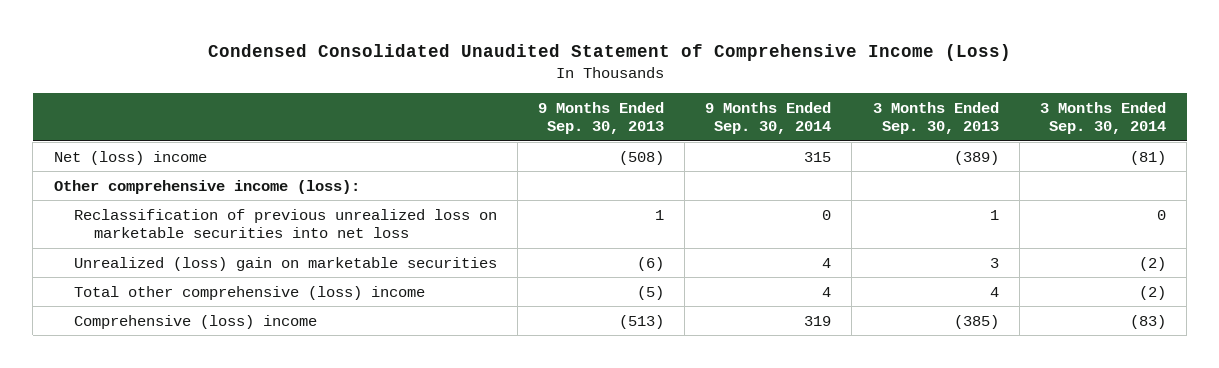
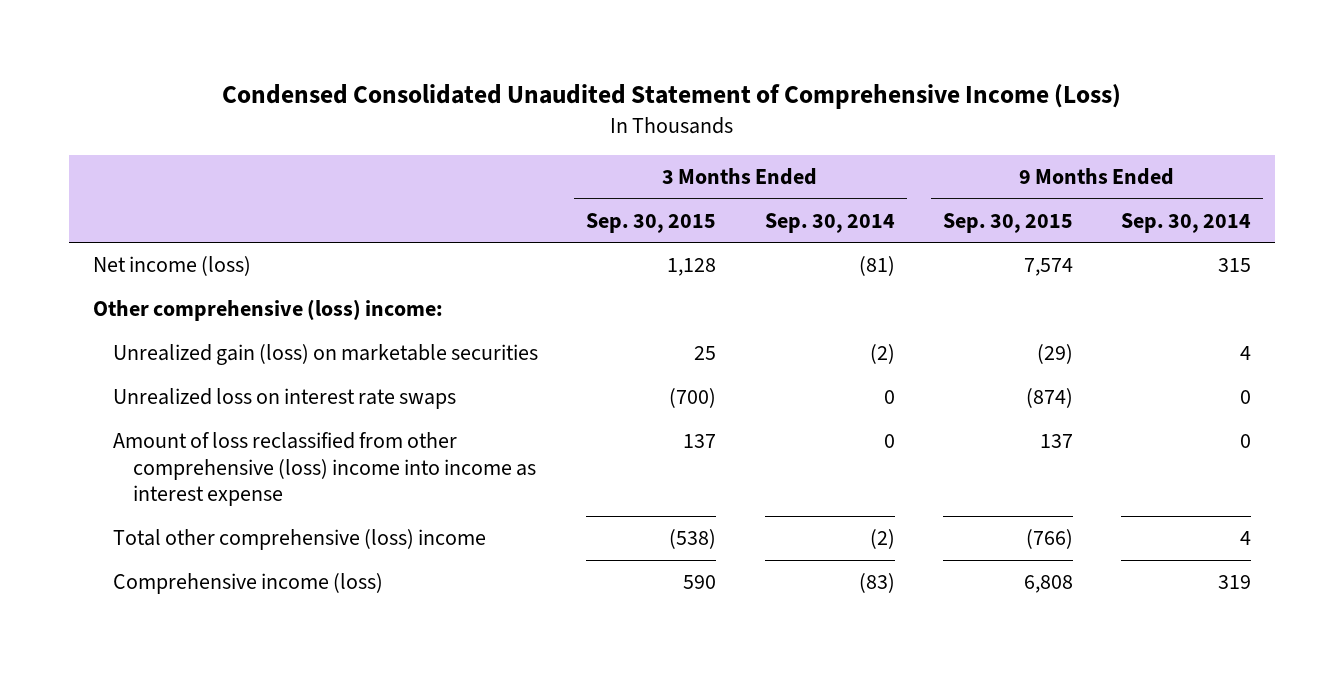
- | 9 Months Ended Sep. 30, 2013 | 9 Months Ended Sep. 30, 2014 | 3 Months Ended Sep. 30, 2013 | 3 Months Ended Sep. 30, 2014
+ | 3 Months Ended Sep. 30, 2015 | 3 Months Ended Sep. 30, 2014 | 9 Months Ended Sep. 30, 2015 | 9 Months Ended Sep. 30, 2014
- Net (loss) income | (508) | 315 | (389) | (81)
- Other comprehensive income (loss):
- Reclassification of previous unrealized loss on marketable securities into net loss | 1 | 0 | 1 | 0
- Unrealized (loss) gain on marketable securities | (6) | 4 | 3 | (2)
+ Net income (loss) | 1,128 | (81) | 7,574 | 315
+ Other comprehensive (loss) income:
+ Unrealized gain (loss) on marketable securities | 25 | (2) | (29) | 4
+ Unrealized loss on interest rate swaps | (700) | 0 | (874) | 0
+ Amount of loss reclassified from other comprehensive (loss) income into income as interest expense | 137 | 0 | 137 | 0
- Comprehensive (loss) income | (513) | 319 | (385) | (83)
+ Comprehensive income (loss) | 590 | (83) | 6,808 | 319

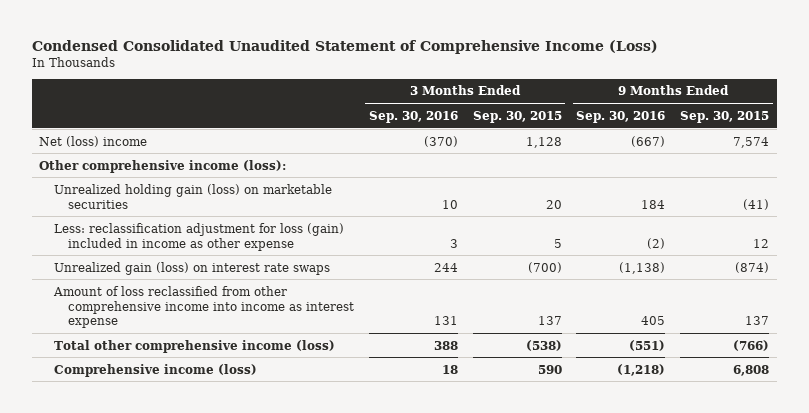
- | 3 Months Ended Sep. 30, 2015 | 3 Months Ended Sep. 30, 2014 | 9 Months Ended Sep. 30, 2015 | 9 Months Ended Sep. 30, 2014
+ | 3 Months Ended Sep. 30, 2016 | 3 Months Ended Sep. 30, 2015 | 9 Months Ended Sep. 30, 2016 | 9 Months Ended Sep. 30, 2015
- Net income (loss) | 1,128 | (81) | 7,574 | 315
- Other comprehensive (loss) income:
- Unrealized gain (loss) on marketable securities | 25 | (2) | (29) | 4
- Unrealized loss on interest rate swaps | (700) | 0 | (874) | 0
- Amount of loss reclassified from other comprehensive (loss) income into income as interest expense | 137 | 0 | 137 | 0
- Total other comprehensive (loss) income | (538) | (2) | (766) | 4
+ Net (loss) income | (370) | 1,128 | (667) | 7,574
+ Other comprehensive income (loss):
+ Unrealized holding gain (loss) on marketable securities | 10 | 20 | 184 | (41)
+ Less: reclassification adjustment for loss (gain) included in income as other expense | 3 | 5 | (2) | 12
+ Unrealized gain (loss) on interest rate swaps | 244 | (700) | (1,138) | (874)
+ Amount of loss reclassified from other comprehensive income into income as interest expense | 131 | 137 | 405 | 137
+ Total other comprehensive income (loss) | 388 | (538) | (551) | (766)

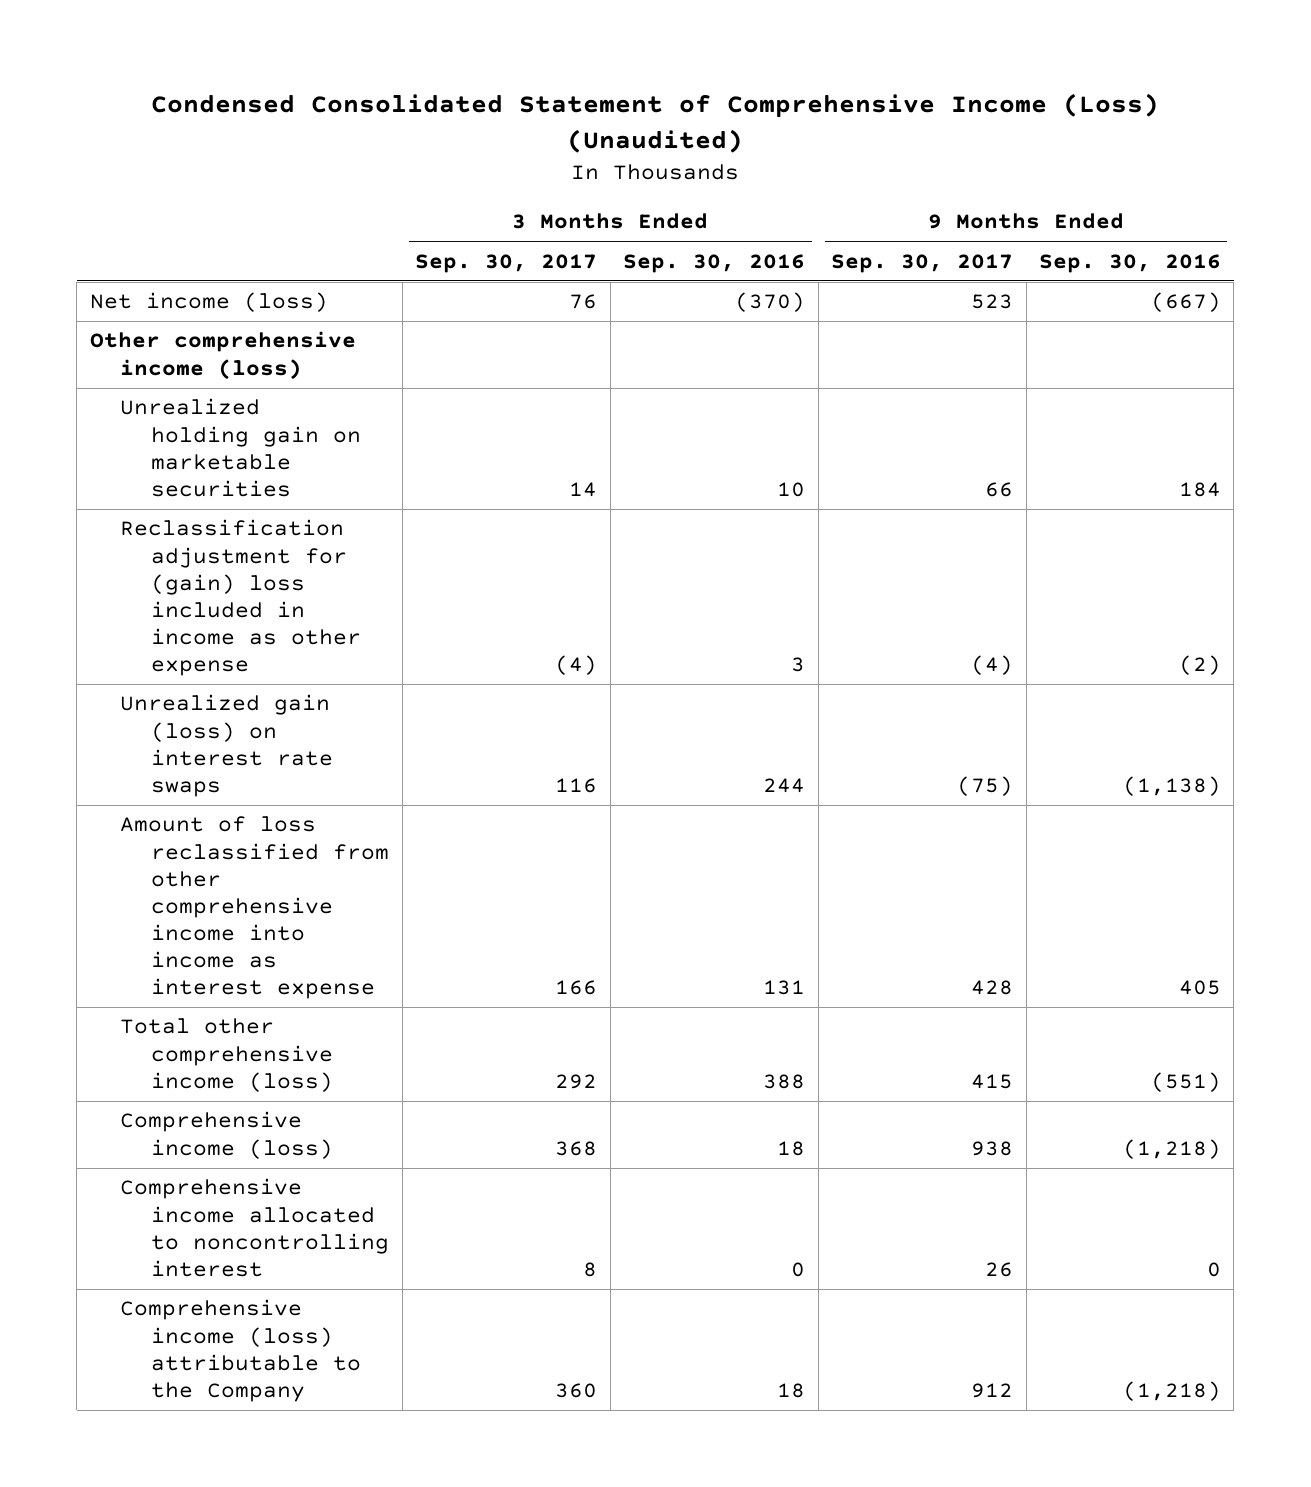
- Condensed Consolidated Unaudited Statement of Comprehensive Income (Loss)
+ Condensed Consolidated Statement of Comprehensive Income (Loss) (Unaudited)
- | 3 Months Ended Sep. 30, 2016 | 3 Months Ended Sep. 30, 2015 | 9 Months Ended Sep. 30, 2016 | 9 Months Ended Sep. 30, 2015
+ | 3 Months Ended Sep. 30, 2017 | 3 Months Ended Sep. 30, 2016 | 9 Months Ended Sep. 30, 2017 | 9 Months Ended Sep. 30, 2016
- Net (loss) income | (370) | 1,128 | (667) | 7,574
- Other comprehensive income (loss):
- Unrealized holding gain (loss) on marketable securities | 10 | 20 | 184 | (41)
- Less: reclassification adjustment for loss (gain) included in income as other expense | 3 | 5 | (2) | 12
+ Net income (loss) | 76 | (370) | 523 | (667)
+ Other comprehensive income (loss)
+ Unrealized holding gain on marketable securities | 14 | 10 | 66 | 184
+ Reclassification adjustment for (gain) loss included in income as other expense | (4) | 3 | (4) | (2)
+ Comprehensive income allocated to noncontrolling interest | 8 | 0 | 26 | 0
+ Comprehensive income (loss) attributable to the Company | 360 | 18 | 912 | (1,218)

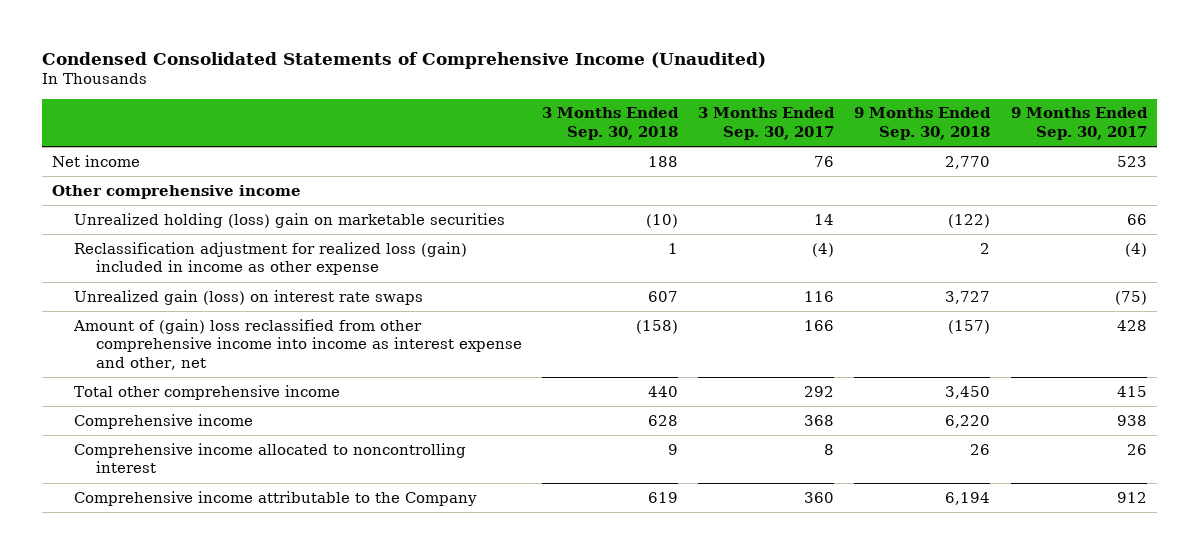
- Condensed Consolidated Statement of Comprehensive Income (Loss) (Unaudited)
+ Condensed Consolidated Statements of Comprehensive Income (Unaudited)
- | 3 Months Ended Sep. 30, 2017 | 3 Months Ended Sep. 30, 2016 | 9 Months Ended Sep. 30, 2017 | 9 Months Ended Sep. 30, 2016
+ | 3 Months Ended Sep. 30, 2018 | 3 Months Ended Sep. 30, 2017 | 9 Months Ended Sep. 30, 2018 | 9 Months Ended Sep. 30, 2017
- Net income (loss) | 76 | (370) | 523 | (667)
- Other comprehensive income (loss)
- Unrealized holding gain on marketable securities | 14 | 10 | 66 | 184
- Reclassification adjustment for (gain) loss included in income as other expense | (4) | 3 | (4) | (2)
+ Net income | 188 | 76 | 2,770 | 523
+ Other comprehensive income
+ Unrealized holding (loss) gain on marketable securities | (10) | 14 | (122) | 66
+ Reclassification adjustment for realized loss (gain) included in income as other expense | 1 | (4) | 2 | (4)
- Amount of loss reclassified from other comprehensive income into income as interest expense | 166 | 131 | 428 | 405
- Total other comprehensive income (loss) | 292 | 388 | 415 | (551)
- Comprehensive income (loss) | 368 | 18 | 938 | (1,218)
+ Amount of (gain) loss reclassified from other comprehensive income into income as interest expense and other, net | (158) | 166 | (157) | 428
+ Total other comprehensive income | 440 | 292 | 3,450 | 415
+ Comprehensive income | 628 | 368 | 6,220 | 938
- Comprehensive income (loss) attributable to the Company | 360 | 18 | 912 | (1,218)
+ Comprehensive income attributable to the Company | 619 | 360 | 6,194 | 912

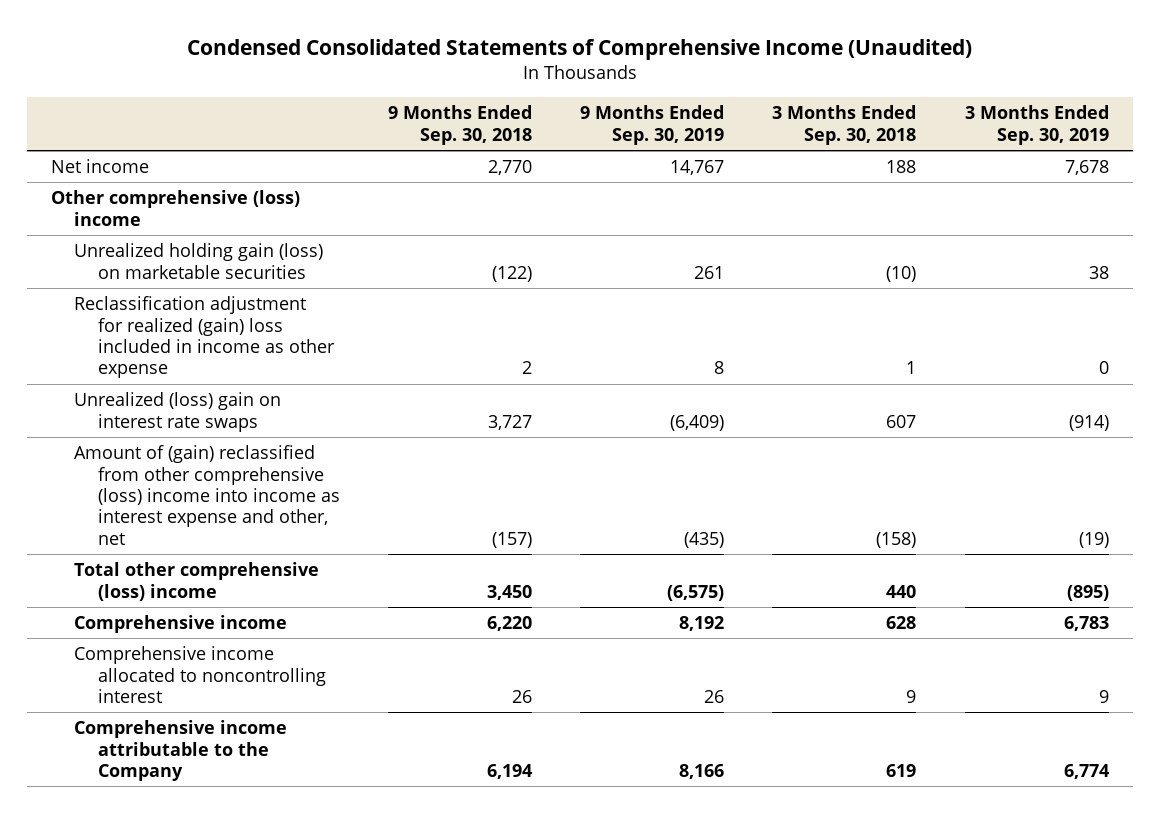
- | 3 Months Ended Sep. 30, 2018 | 3 Months Ended Sep. 30, 2017 | 9 Months Ended Sep. 30, 2018 | 9 Months Ended Sep. 30, 2017
+ | 9 Months Ended Sep. 30, 2018 | 9 Months Ended Sep. 30, 2019 | 3 Months Ended Sep. 30, 2018 | 3 Months Ended Sep. 30, 2019
- Other comprehensive income
- Unrealized holding (loss) gain on marketable securities | (10) | 14 | (122) | 66
- Reclassification adjustment for realized loss (gain) included in income as other expense | 1 | (4) | 2 | (4)
- Unrealized gain (loss) on interest rate swaps | 607 | 116 | 3,727 | (75)
- Amount of (gain) loss reclassified from other comprehensive income into income as interest expense and other, net | (158) | 166 | (157) | 428
- Total other comprehensive income | 440 | 292 | 3,450 | 415
+ Other comprehensive (loss) income
+ Unrealized holding gain (loss) on marketable securities | (122) | 261 | (10) | 38
+ Reclassification adjustment for realized (gain) loss included in income as other expense | 2 | 8 | 1 | 0
+ Unrealized (loss) gain on interest rate swaps | 3,727 | (6,409) | 607 | (914)
+ Amount of (gain) reclassified from other comprehensive (loss) income into income as interest expense and other, net | (157) | (435) | (158) | (19)
+ Total other comprehensive (loss) income | 3,450 | (6,575) | 440 | (895)

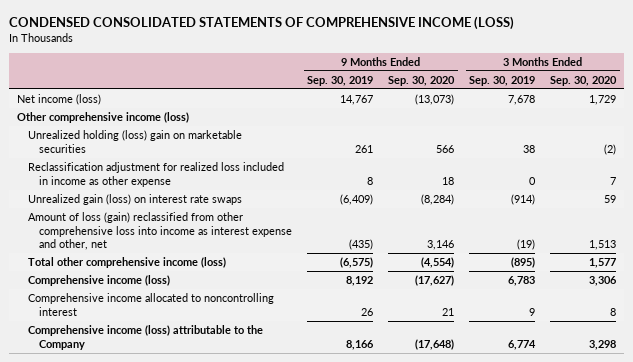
- Condensed Consolidated Statements of Comprehensive Income (Unaudited)
+ CONDENSED CONSOLIDATED STATEMENTS OF COMPREHENSIVE INCOME (LOSS)
- | 9 Months Ended Sep. 30, 2018 | 9 Months Ended Sep. 30, 2019 | 3 Months Ended Sep. 30, 2018 | 3 Months Ended Sep. 30, 2019
+ | 9 Months Ended Sep. 30, 2019 | 9 Months Ended Sep. 30, 2020 | 3 Months Ended Sep. 30, 2019 | 3 Months Ended Sep. 30, 2020
- Net income | 2,770 | 14,767 | 188 | 7,678
- Other comprehensive (loss) income
- Unrealized holding gain (loss) on marketable securities | (122) | 261 | (10) | 38
- Reclassification adjustment for realized (gain) loss included in income as other expense | 2 | 8 | 1 | 0
- Unrealized (loss) gain on interest rate swaps | 3,727 | (6,409) | 607 | (914)
- Amount of (gain) reclassified from other comprehensive (loss) income into income as interest expense and other, net | (157) | (435) | (158) | (19)
- Total other comprehensive (loss) income | 3,450 | (6,575) | 440 | (895)
- Comprehensive income | 6,220 | 8,192 | 628 | 6,783
+ Net income (loss) | 14,767 | (13,073) | 7,678 | 1,729
+ Other comprehensive income (loss)
+ Unrealized holding (loss) gain on marketable securities | 261 | 566 | 38 | (2)
+ Reclassification adjustment for realized loss included in income as other expense | 8 | 18 | 0 | 7
+ Unrealized gain (loss) on interest rate swaps | (6,409) | (8,284) | (914) | 59
+ Amount of loss (gain) reclassified from other comprehensive loss into income as interest expense and other, net | (435) | 3,146 | (19) | 1,513
+ Total other comprehensive income (loss) | (6,575) | (4,554) | (895) | 1,577
+ Comprehensive income (loss) | 8,192 | (17,627) | 6,783 | 3,306
- Comprehensive income attributable to the Company | 6,194 | 8,166 | 619 | 6,774
+ Comprehensive income (loss) attributable to the Company | 8,166 | (17,648) | 6,774 | 3,298

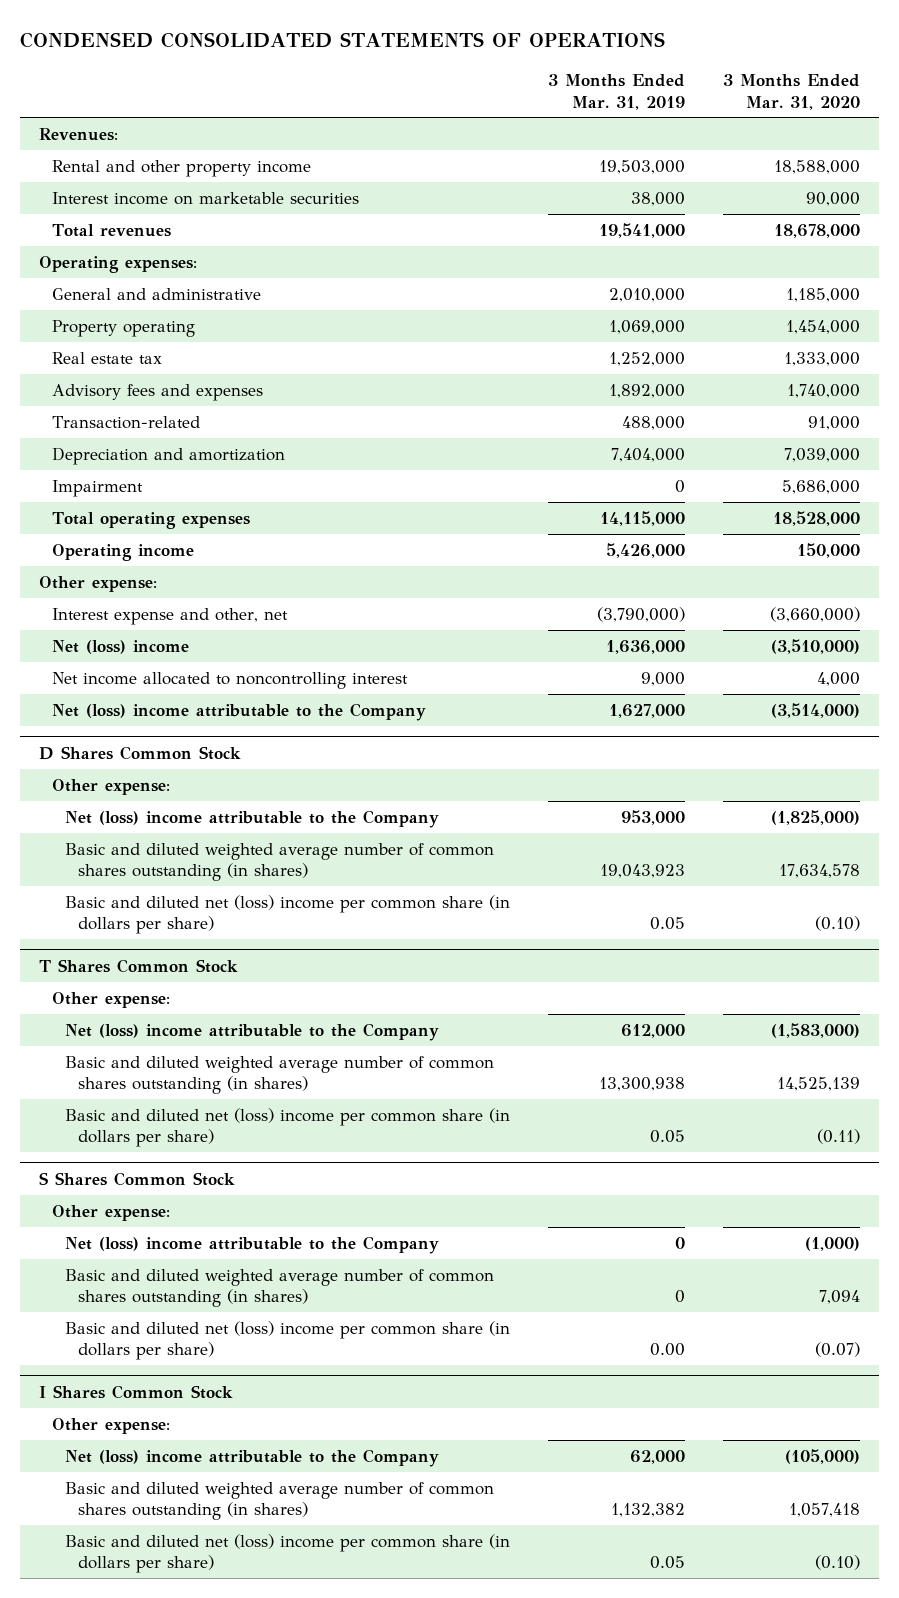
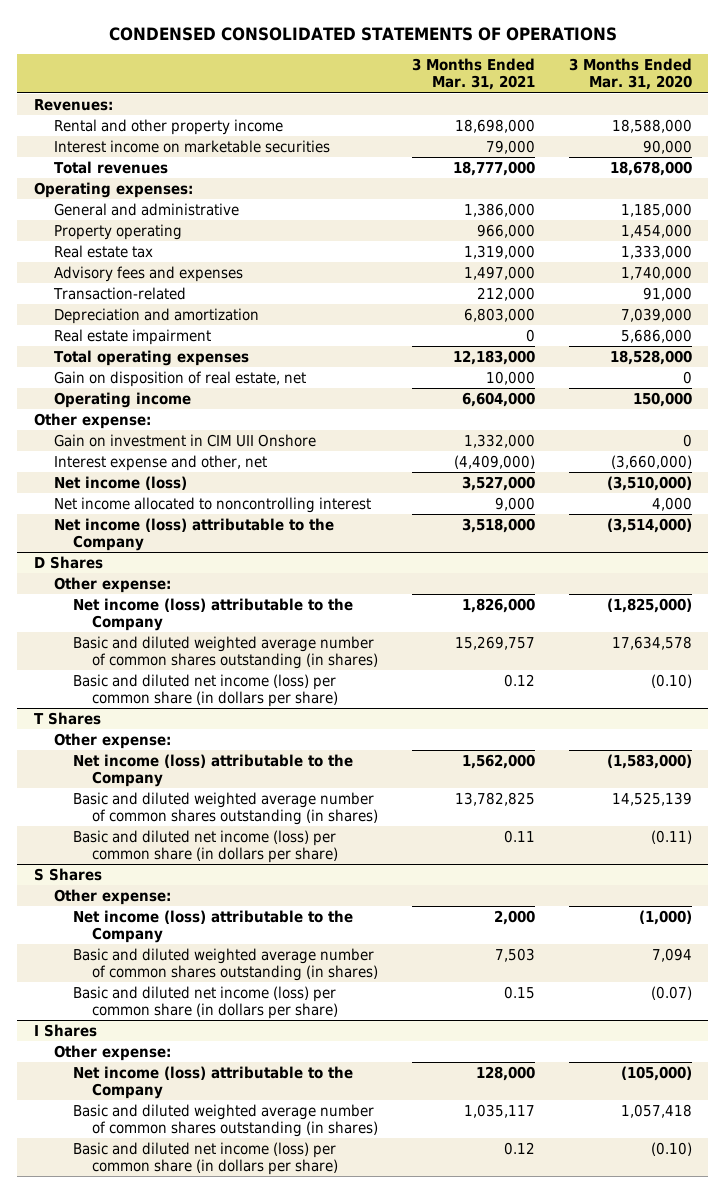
- | 3 Months Ended Mar. 31, 2019 | 3 Months Ended Mar. 31, 2020
+ | 3 Months Ended Mar. 31, 2021 | 3 Months Ended Mar. 31, 2020
- Impairment | 0 | 5,686,000
+ Real estate impairment | 0 | 5,686,000
+ Gain on disposition of real estate, net | 10,000 | 0
+ Gain on investment in CIM UII Onshore | 1,332,000 | 0
- Net (loss) income | 1,636,000 | (3,510,000)
+ Net income (loss) | 3,527,000 | (3,510,000)
- Net (loss) income attributable to the Company | 1,627,000 | (3,514,000)
- D Shares Common Stock
+ Net income (loss) attributable to the Company | 3,518,000 | (3,514,000)
+ D Shares
- Net (loss) income attributable to the Company | 953,000 | (1,825,000)
+ Net income (loss) attributable to the Company | 1,826,000 | (1,825,000)
- Basic and diluted net (loss) income per common share (in dollars per share) | 0.05 | (0.10)
- T Shares Common Stock
+ Basic and diluted net income (loss) per common share (in dollars per share) | 0.12 | (0.10)
+ T Shares
- Net (loss) income attributable to the Company | 612,000 | (1,583,000)
+ Net income (loss) attributable to the Company | 1,562,000 | (1,583,000)
- Basic and diluted net (loss) income per common share (in dollars per share) | 0.05 | (0.11)
- S Shares Common Stock
+ Basic and diluted net income (loss) per common share (in dollars per share) | 0.11 | (0.11)
+ S Shares
- Net (loss) income attributable to the Company | 0 | (1,000)
+ Net income (loss) attributable to the Company | 2,000 | (1,000)
- Basic and diluted net (loss) income per common share (in dollars per share) | 0.00 | (0.07)
- I Shares Common Stock
+ Basic and diluted net income (loss) per common share (in dollars per share) | 0.15 | (0.07)
+ I Shares
- Net (loss) income attributable to the Company | 62,000 | (105,000)
+ Net income (loss) attributable to the Company | 128,000 | (105,000)
- Basic and diluted net (loss) income per common share (in dollars per share) | 0.05 | (0.10)
+ Basic and diluted net income (loss) per common share (in dollars per share) | 0.12 | (0.10)

